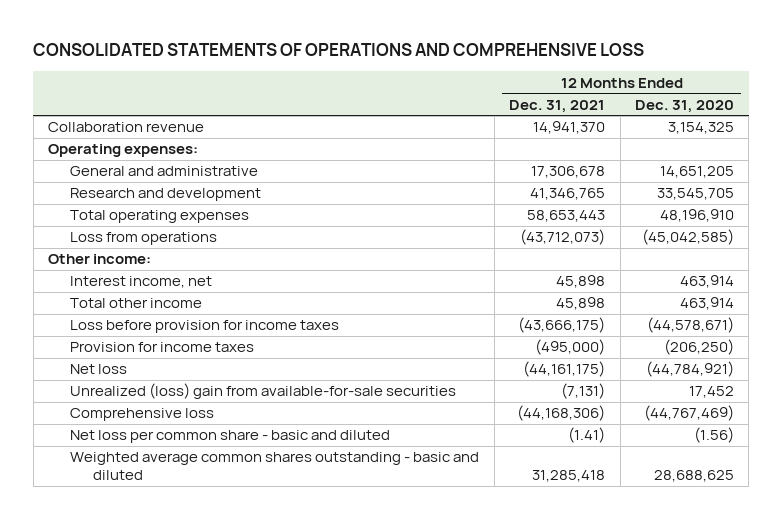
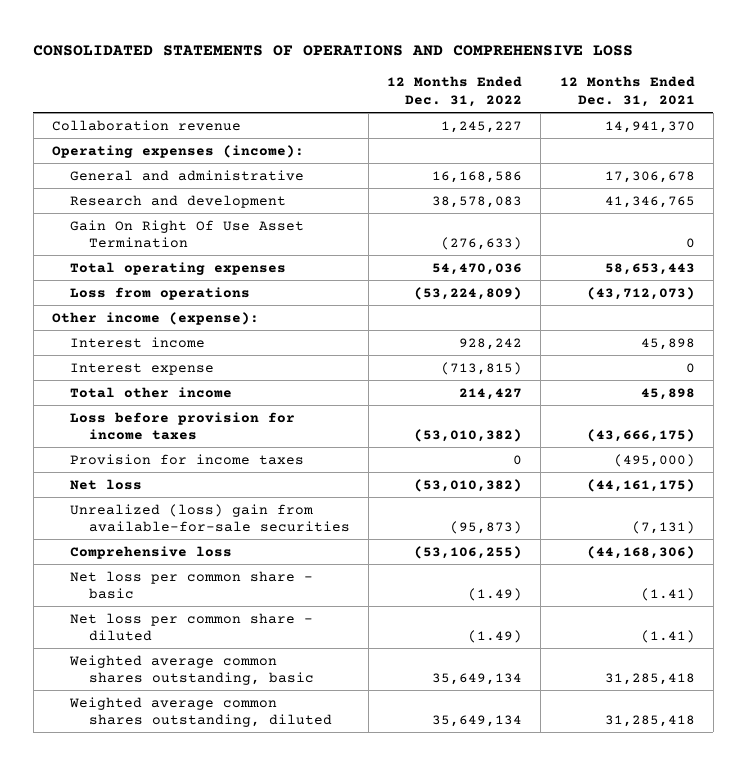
- | 12 Months Ended Dec. 31, 2021 | 12 Months Ended Dec. 31, 2020
+ | 12 Months Ended Dec. 31, 2022 | 12 Months Ended Dec. 31, 2021
- Operating expenses:
+ Operating expenses (income):
+ Gain On Right Of Use Asset Termination | (276,633) | 0
- Other income:
- Interest income, net | 45,898 | 463,914
+ Other income (expense):
+ Interest income | 928,242 | 45,898
+ Interest expense | (713,815) | 0
- Net loss per common share - basic and diluted | (1.41) | (1.56)
- Weighted average common shares outstanding - basic and diluted | 31,285,418 | 28,688,625
+ Net loss per common share - basic | (1.49) | (1.41)
+ Net loss per common share - diluted | (1.49) | (1.41)
+ Weighted average common shares outstanding, basic | 35,649,134 | 31,285,418
+ Weighted average common shares outstanding, diluted | 35,649,134 | 31,285,418

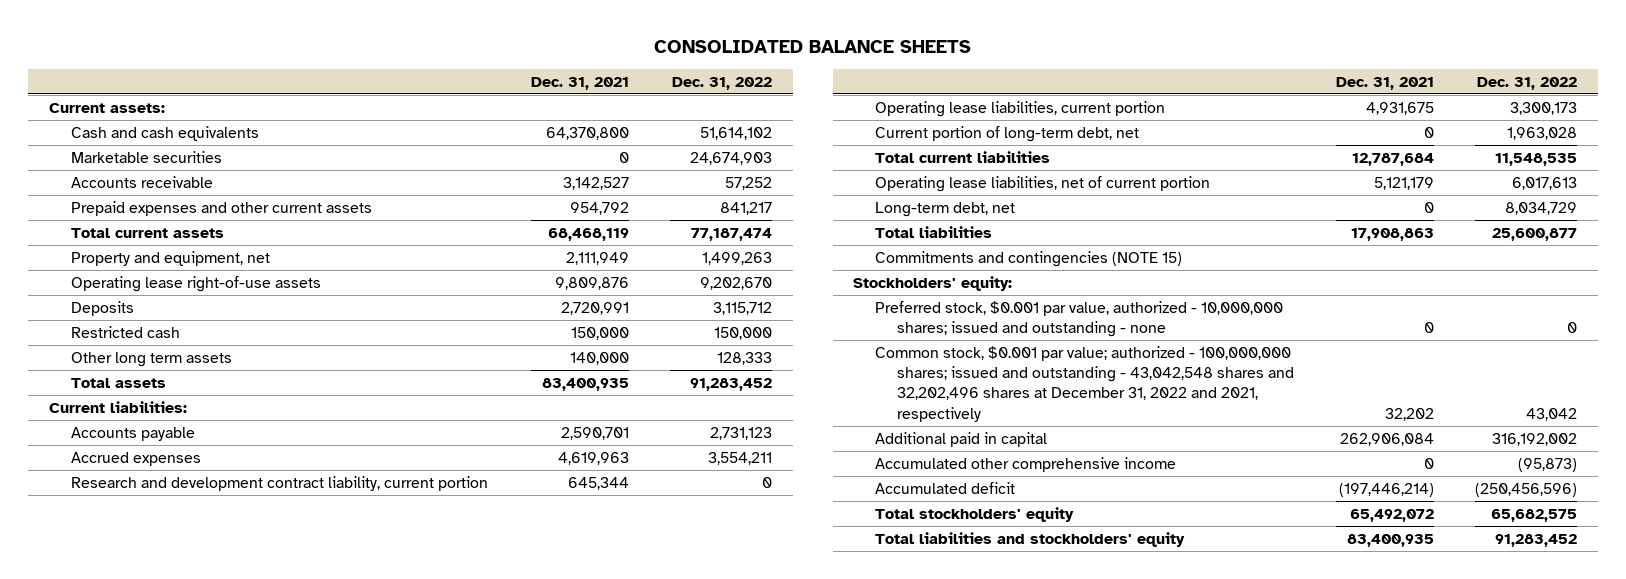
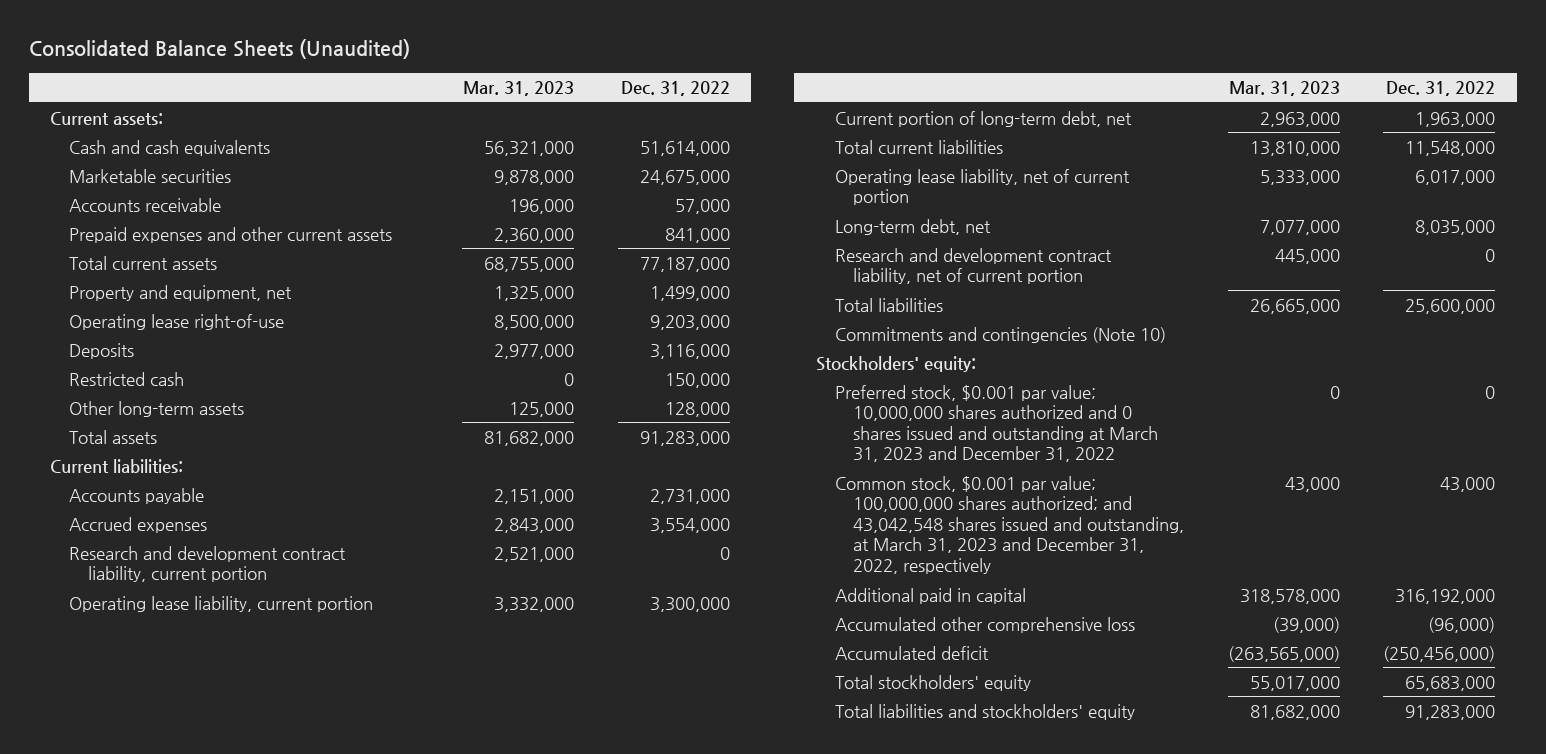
- CONSOLIDATED BALANCE SHEETS
+ Consolidated Balance Sheets (Unaudited)
- | Dec. 31, 2021 | Dec. 31, 2022
+ | Mar. 31, 2023 | Dec. 31, 2022
- Cash and cash equivalents | 64,370,800 | 51,614,102
- Marketable securities | 0 | 24,674,903
- Accounts receivable | 3,142,527 | 57,252
- Prepaid expenses and other current assets | 954,792 | 841,217
- Total current assets | 68,468,119 | 77,187,474
- Property and equipment, net | 2,111,949 | 1,499,263
- Operating lease right-of-use assets | 9,809,876 | 9,202,670
- Deposits | 2,720,991 | 3,115,712
+ Cash and cash equivalents | 56,321,000 | 51,614,000
+ Marketable securities | 9,878,000 | 24,675,000
+ Accounts receivable | 196,000 | 57,000
+ Prepaid expenses and other current assets | 2,360,000 | 841,000
+ Total current assets | 68,755,000 | 77,187,000
+ Property and equipment, net | 1,325,000 | 1,499,000
+ Operating lease right-of-use | 8,500,000 | 9,203,000
+ Deposits | 2,977,000 | 3,116,000
- Other long term assets | 140,000 | 128,333
- Total assets | 83,400,935 | 91,283,452
+ Other long-term assets | 125,000 | 128,000
+ Total assets | 81,682,000 | 91,283,000
- Accounts payable | 2,590,701 | 2,731,123
- Accrued expenses | 4,619,963 | 3,554,211
+ Accounts payable | 2,151,000 | 2,731,000
+ Accrued expenses | 2,843,000 | 3,554,000
- Operating lease liabilities, current portion | 4,931,675 | 3,300,173
- Current portion of long-term debt, net | 0 | 1,963,028
- Total current liabilities | 12,787,684 | 11,548,535
- Operating lease liabilities, net of current portion | 5,121,179 | 6,017,613
- Long-term debt, net | 0 | 8,034,729
- Total liabilities | 17,908,863 | 25,600,877
- Commitments and contingencies (NOTE 15)
+ Operating lease liability, current portion | 3,332,000 | 3,300,000
+ Current portion of long-term debt, net | 2,963,000 | 1,963,000
+ Total current liabilities | 13,810,000 | 11,548,000
+ Operating lease liability, net of current portion | 5,333,000 | 6,017,000
+ Long-term debt, net | 7,077,000 | 8,035,000
+ Research and development contract liability, net of current portion | 445,000 | 0
+ Total liabilities | 26,665,000 | 25,600,000
+ Commitments and contingencies (Note 10)
- Preferred stock, $0.001 par value, authorized - 10,000,000 shares; issued and outstanding - none | 0 | 0
- Common stock, $0.001 par value; authorized - 100,000,000 shares; issued and outstanding - 43,042,548 shares and 32,202,496 shares at December 31, 2022 and 2021, respectively | 32,202 | 43,042
- Additional paid in capital | 262,906,084 | 316,192,002
- Accumulated other comprehensive income | 0 | (95,873)
- Accumulated deficit | (197,446,214) | (250,456,596)
- Total stockholders' equity | 65,492,072 | 65,682,575
- Total liabilities and stockholders' equity | 83,400,935 | 91,283,452
+ Preferred stock, $0.001 par value; 10,000,000 shares authorized and 0 shares issued and outstanding at March 31, 2023 and December 31, 2022 | 0 | 0
+ Common stock, $0.001 par value; 100,000,000 shares authorized; and 43,042,548 shares issued and outstanding, at March 31, 2023 and December 31, 2022, respectively | 43,000 | 43,000
+ Additional paid in capital | 318,578,000 | 316,192,000
+ Accumulated other comprehensive loss | (39,000) | (96,000)
+ Accumulated deficit | (263,565,000) | (250,456,000)
+ Total stockholders' equity | 55,017,000 | 65,683,000
+ Total liabilities and stockholders' equity | 81,682,000 | 91,283,000

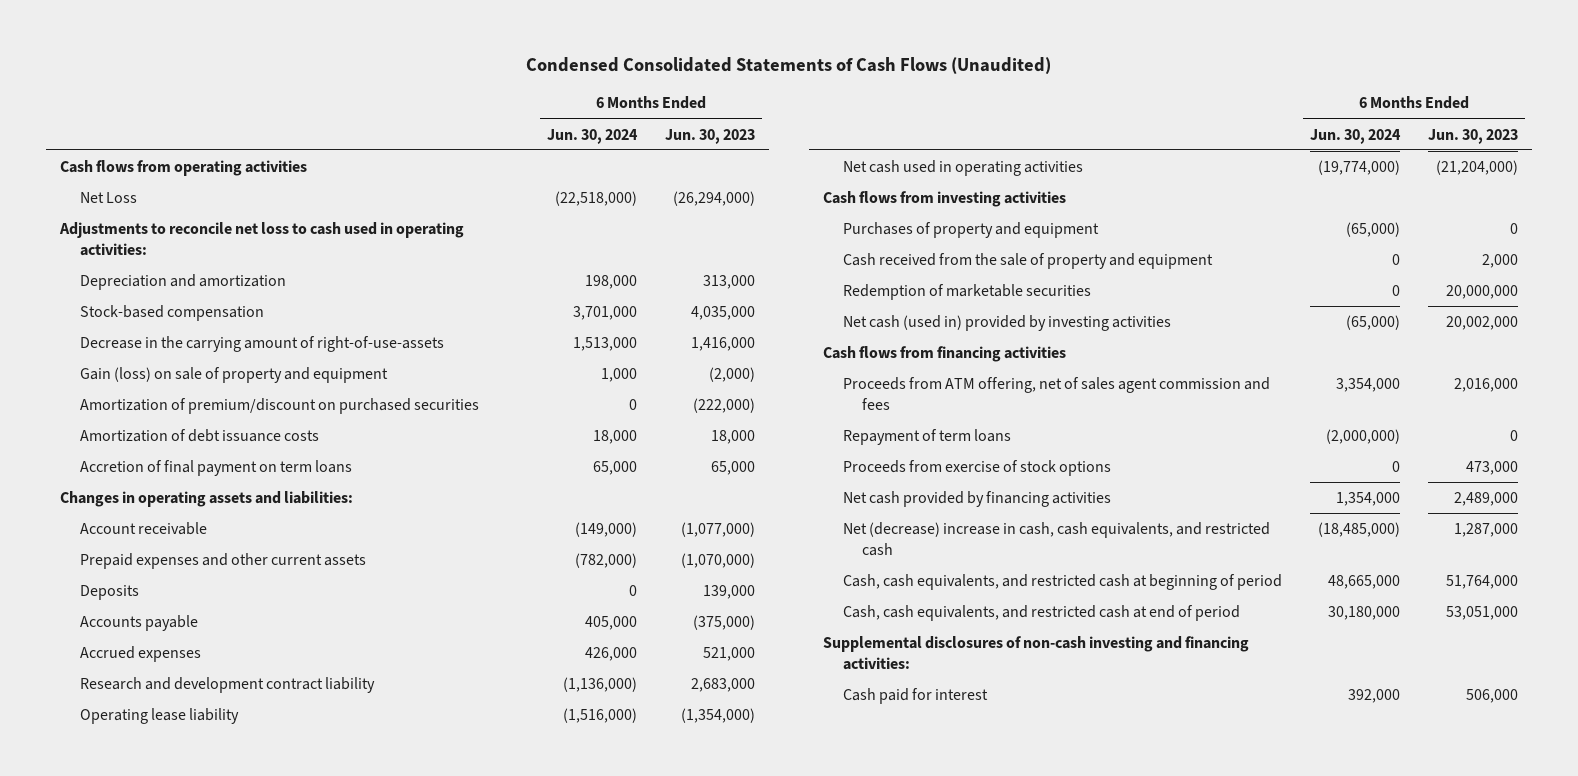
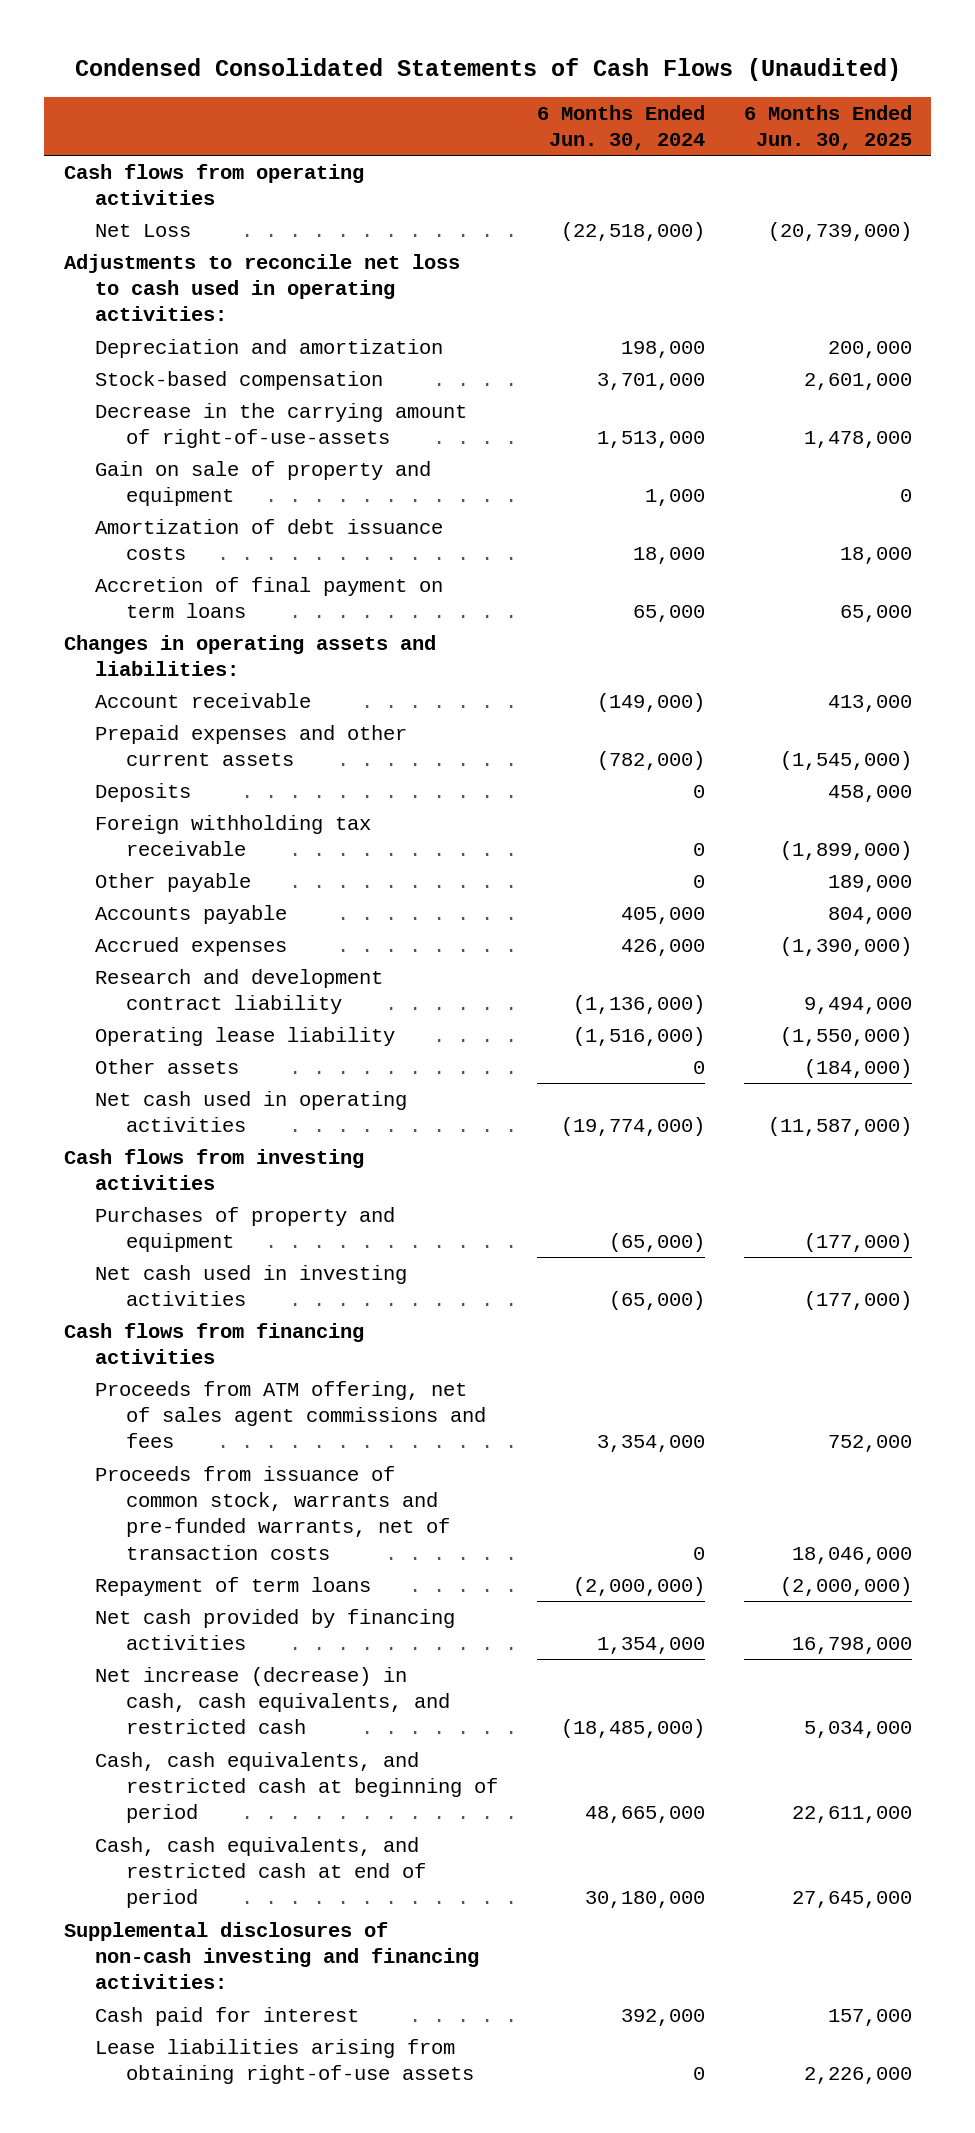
- | 6 Months Ended Jun. 30, 2024 | 6 Months Ended Jun. 30, 2023
+ | 6 Months Ended Jun. 30, 2024 | 6 Months Ended Jun. 30, 2025
- Gain (loss) on sale of property and equipment | 1,000 | (2,000)
- Amortization of premium/discount on purchased securities | 0 | (222,000)
+ Gain on sale of property and equipment | 1,000 | 0
+ Foreign withholding tax receivable | 0 | (1,899,000)
+ Other payable | 0 | 189,000
+ Other assets | 0 | (184,000)
- Cash received from the sale of property and equipment | 0 | 2,000
- Redemption of marketable securities | 0 | 20,000,000
- Net cash (used in) provided by investing activities | (65,000) | 20,002,000
+ Net cash used in investing activities | (65,000) | (177,000)
- Proceeds from ATM offering, net of sales agent commission and fees | 3,354,000 | 2,016,000
+ Proceeds from ATM offering, net of sales agent commissions and fees | 3,354,000 | 752,000
+ Proceeds from issuance of common stock, warrants and pre-funded warrants, net of transaction costs | 0 | 18,046,000
- Proceeds from exercise of stock options | 0 | 473,000
- Net (decrease) increase in cash, cash equivalents, and restricted cash | (18,485,000) | 1,287,000
+ Net increase (decrease) in cash, cash equivalents, and restricted cash | (18,485,000) | 5,034,000
+ Lease liabilities arising from obtaining right-of-use assets | 0 | 2,226,000

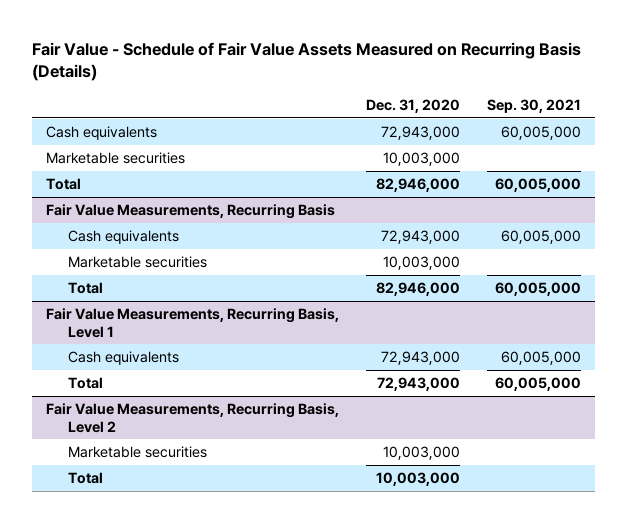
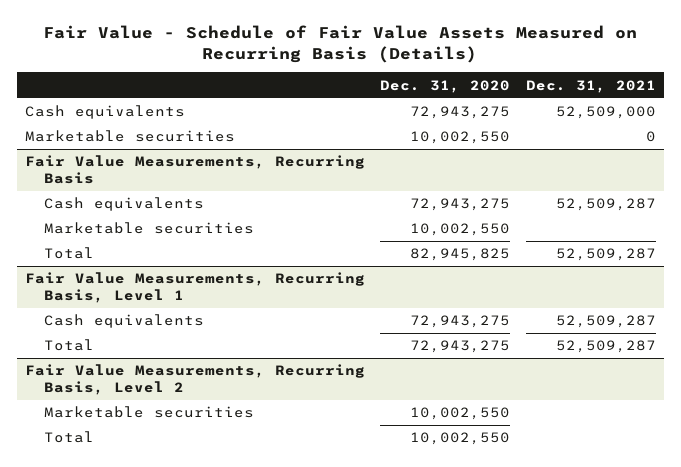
- | Dec. 31, 2020 | Sep. 30, 2021
+ | Dec. 31, 2020 | Dec. 31, 2021
- Cash equivalents | 72,943,000 | 60,005,000
- Marketable securities | 10,003,000 |
- Total | 82,946,000 | 60,005,000
+ Cash equivalents | 72,943,275 | 52,509,000
+ Marketable securities | 10,002,550 | 0
@ Fair Value Measurements, Recurring Basis
- Cash equivalents | 72,943,000 | 60,005,000
- Marketable securities | 10,003,000 |
- Total | 82,946,000 | 60,005,000
+ Cash equivalents | 72,943,275 | 52,509,287
+ Marketable securities | 10,002,550 |
+ Total | 82,945,825 | 52,509,287
@ Fair Value Measurements, Recurring Basis, Level 1
- Cash equivalents | 72,943,000 | 60,005,000
- Total | 72,943,000 | 60,005,000
+ Cash equivalents | 72,943,275 | 52,509,287
+ Total | 72,943,275 | 52,509,287
@ Fair Value Measurements, Recurring Basis, Level 2
- Marketable securities | 10,003,000 |
- Total | 10,003,000 |
+ Marketable securities | 10,002,550 |
+ Total | 10,002,550 |

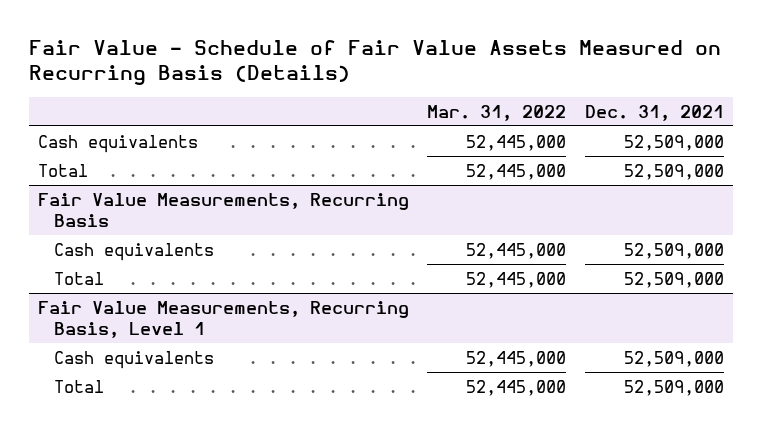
- | Dec. 31, 2020 | Dec. 31, 2021
+ | Mar. 31, 2022 | Dec. 31, 2021
- Marketable securities | 10,002,550 | 0
+ Total | 52,445,000 | 52,509,000
@ Fair Value Measurements, Recurring Basis
- Cash equivalents | 72,943,275 | 52,509,287
- Marketable securities | 10,002,550 |
- Total | 82,945,825 | 52,509,287
+ Cash equivalents | 52,445,000 | 52,509,000
+ Total | 52,445,000 | 52,509,000
@ Fair Value Measurements, Recurring Basis, Level 1
- Cash equivalents | 72,943,275 | 52,509,287
- Total | 72,943,275 | 52,509,287
- Fair Value Measurements, Recurring Basis, Level 2
- Marketable securities | 10,002,550 |
- Total | 10,002,550 |
@ Fair Value Measurements, Recurring Basis, Level 1
+ Cash equivalents | 52,445,000 | 52,509,000
+ Total | 52,445,000 | 52,509,000

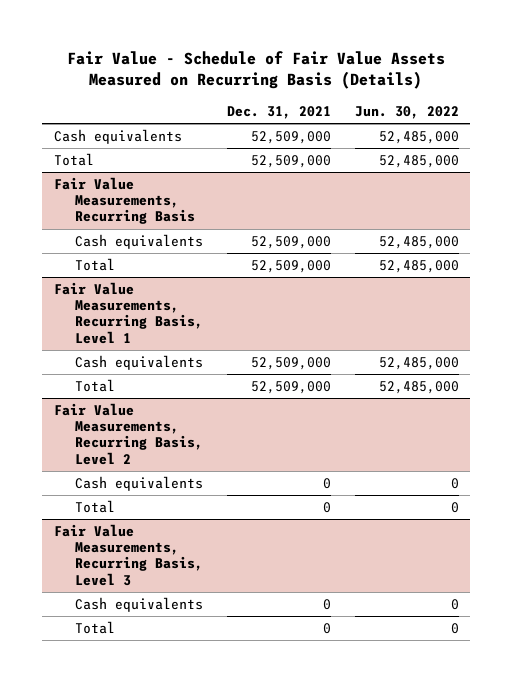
- | Mar. 31, 2022 | Dec. 31, 2021
+ | Dec. 31, 2021 | Jun. 30, 2022
+ Fair Value Measurements, Recurring Basis, Level 2
+ Cash equivalents | 0 | 0
+ Total | 0 | 0
+ Fair Value Measurements, Recurring Basis, Level 3
+ Cash equivalents | 0 | 0
+ Total | 0 | 0

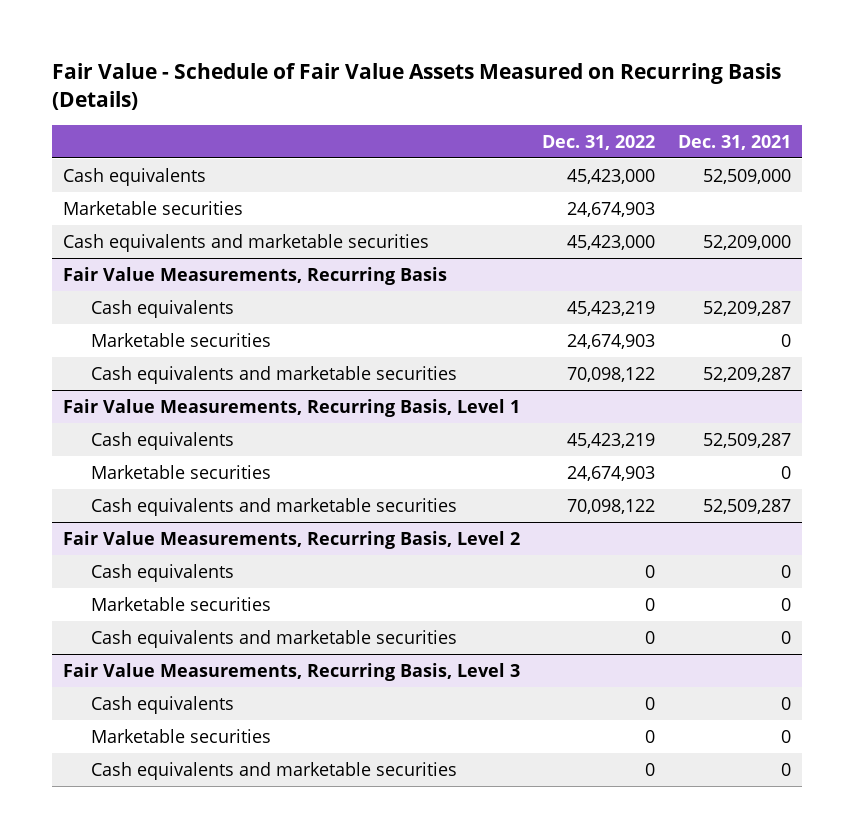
- | Dec. 31, 2021 | Jun. 30, 2022
+ | Dec. 31, 2022 | Dec. 31, 2021
- Total | 52,509,000 | 52,485,000
+ Marketable securities | 24,674,903 |
+ Cash equivalents and marketable securities | 45,423,000 | 52,209,000
@ Fair Value Measurements, Recurring Basis
- Cash equivalents | 52,509,000 | 52,485,000
- Total | 52,509,000 | 52,485,000
+ Cash equivalents | 45,423,219 | 52,209,287
+ Marketable securities | 24,674,903 | 0
+ Cash equivalents and marketable securities | 70,098,122 | 52,209,287
@ Fair Value Measurements, Recurring Basis, Level 1
- Cash equivalents | 52,509,000 | 52,485,000
- Total | 52,509,000 | 52,485,000
+ Cash equivalents | 45,423,219 | 52,509,287
+ Marketable securities | 24,674,903 | 0
+ Cash equivalents and marketable securities | 70,098,122 | 52,509,287
@ Fair Value Measurements, Recurring Basis, Level 2
- Total | 0 | 0
+ Marketable securities | 0 | 0
+ Cash equivalents and marketable securities | 0 | 0
@ Fair Value Measurements, Recurring Basis, Level 3
- Total | 0 | 0
+ Marketable securities | 0 | 0
+ Cash equivalents and marketable securities | 0 | 0

